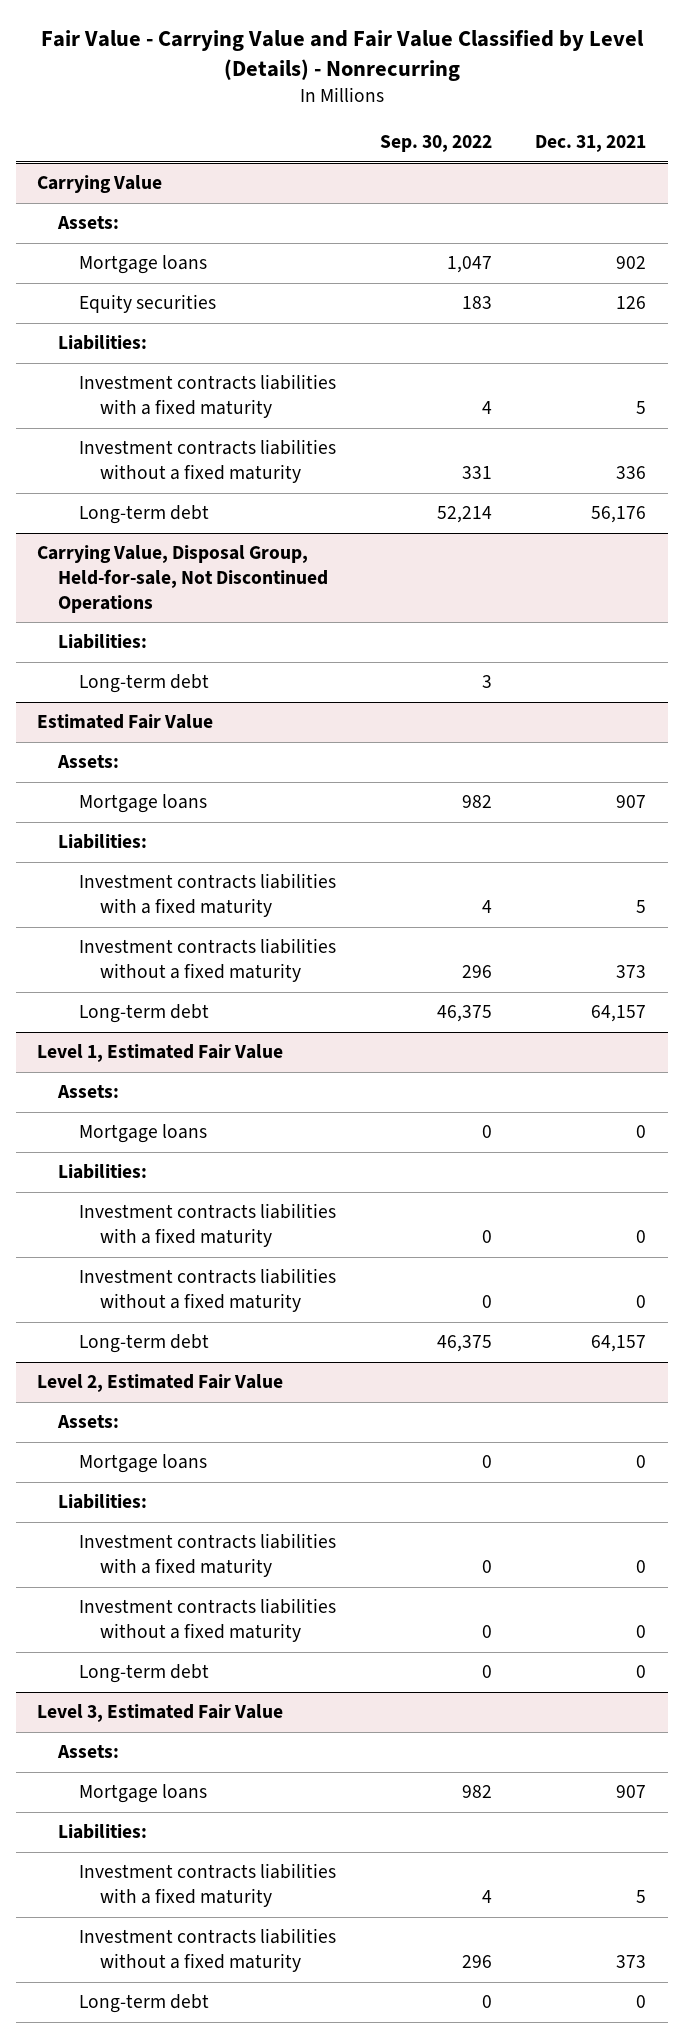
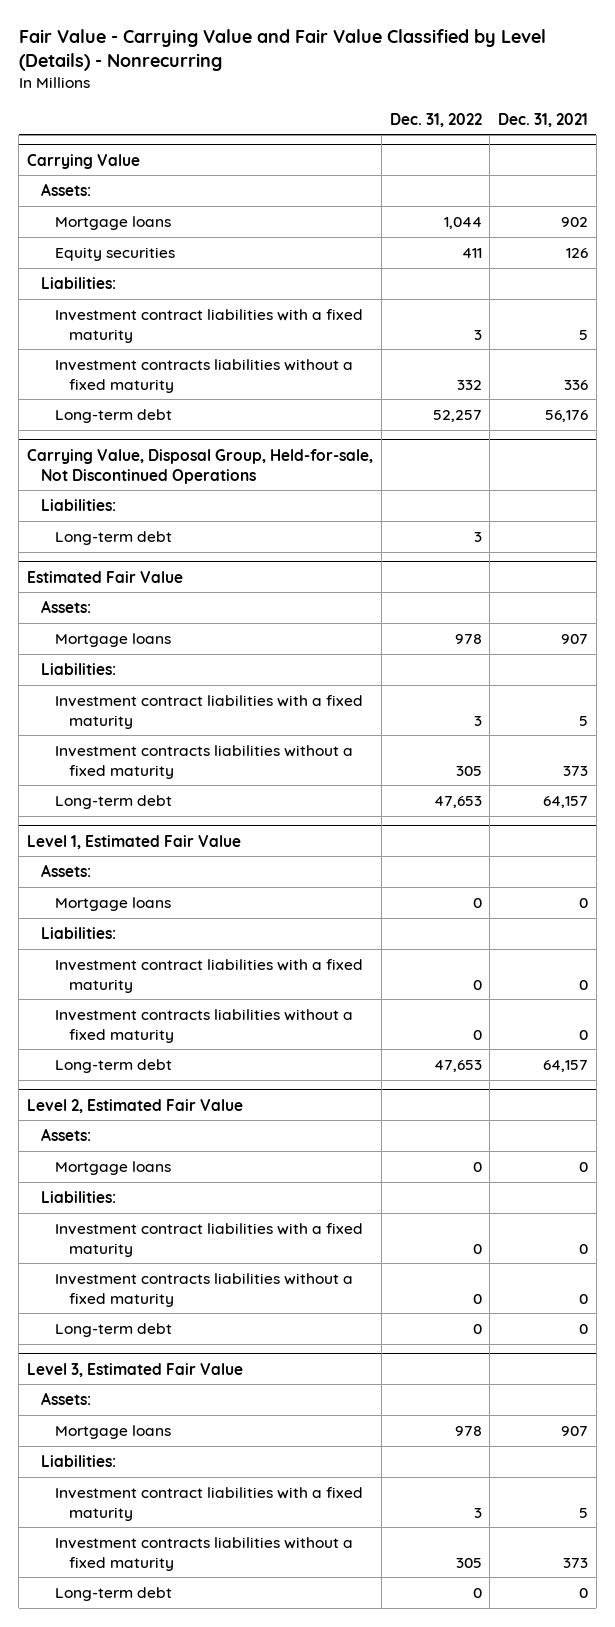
- | Sep. 30, 2022 | Dec. 31, 2021
+ | Dec. 31, 2022 | Dec. 31, 2021
@ Carrying Value
- Investment contracts liabilities with a fixed maturity | 4 | 5
+ Investment contract liabilities with a fixed maturity | 3 | 5
@ Estimated Fair Value
- Investment contracts liabilities with a fixed maturity | 4 | 5
+ Investment contract liabilities with a fixed maturity | 3 | 5
@ Level 1, Estimated Fair Value
- Investment contracts liabilities with a fixed maturity | 0 | 0
+ Investment contract liabilities with a fixed maturity | 0 | 0
@ Level 2, Estimated Fair Value
- Investment contracts liabilities with a fixed maturity | 0 | 0
+ Investment contract liabilities with a fixed maturity | 0 | 0
@ Level 3, Estimated Fair Value
- Investment contracts liabilities with a fixed maturity | 4 | 5
+ Investment contract liabilities with a fixed maturity | 3 | 5

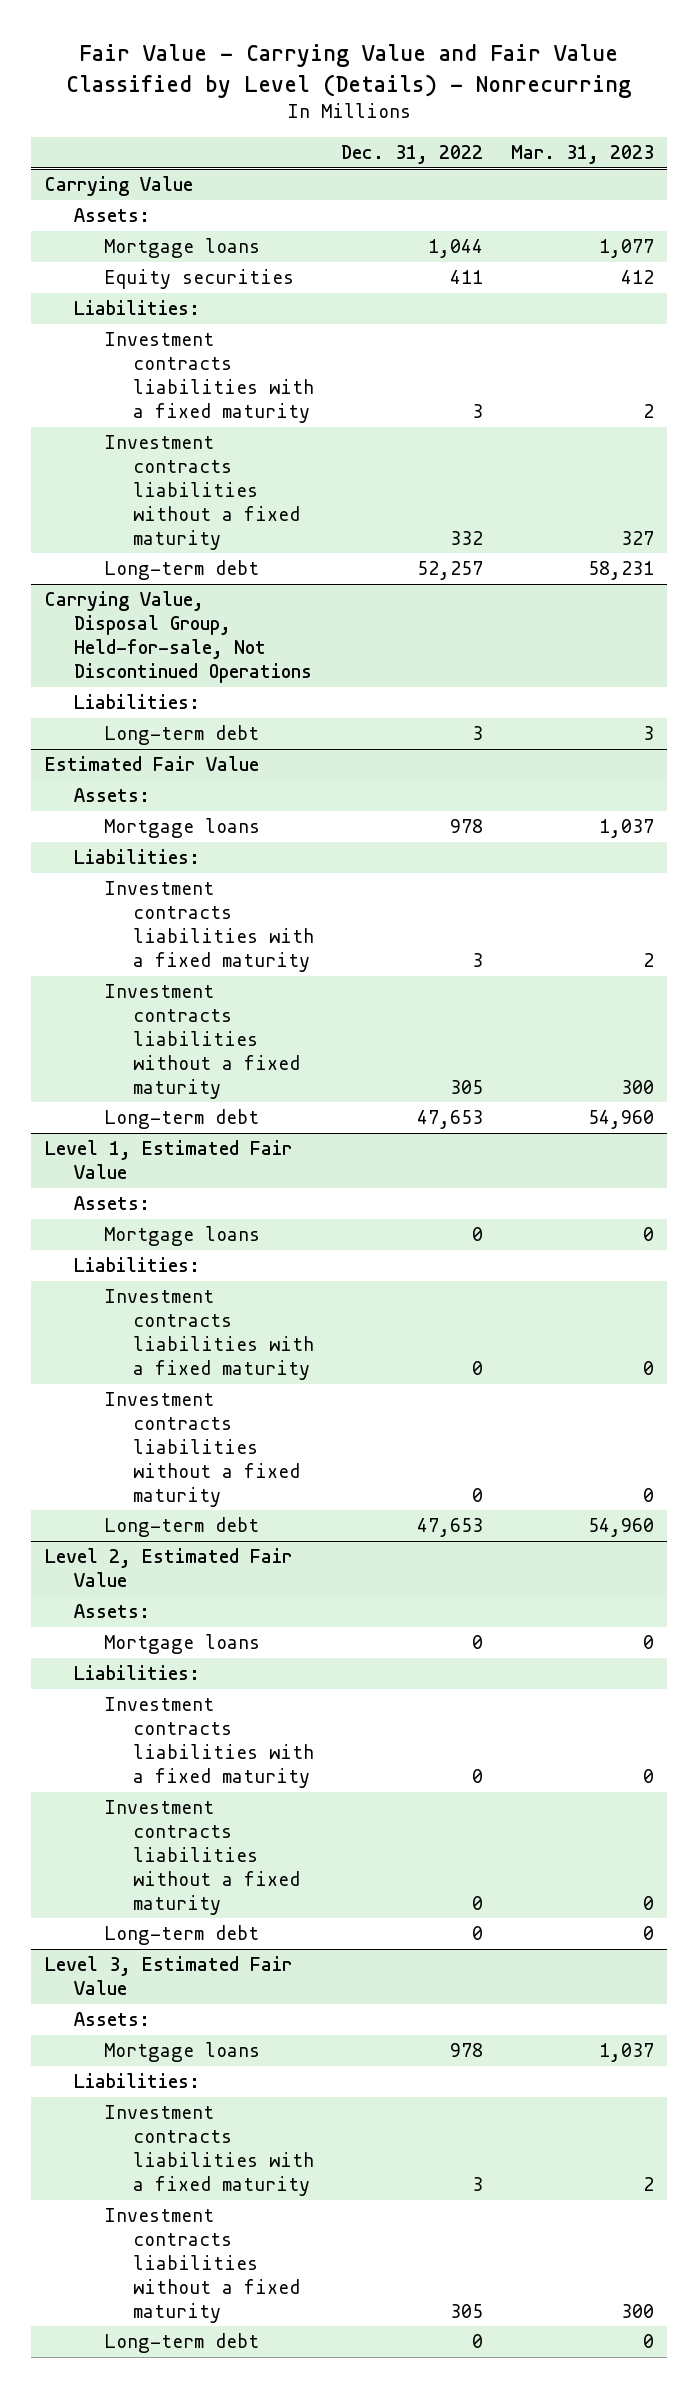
- | Dec. 31, 2022 | Dec. 31, 2021
+ | Dec. 31, 2022 | Mar. 31, 2023
@ Carrying Value
- Investment contract liabilities with a fixed maturity | 3 | 5
+ Investment contracts liabilities with a fixed maturity | 3 | 2
@ Estimated Fair Value
- Investment contract liabilities with a fixed maturity | 3 | 5
+ Investment contracts liabilities with a fixed maturity | 3 | 2
@ Level 1, Estimated Fair Value
- Investment contract liabilities with a fixed maturity | 0 | 0
+ Investment contracts liabilities with a fixed maturity | 0 | 0
@ Level 2, Estimated Fair Value
- Investment contract liabilities with a fixed maturity | 0 | 0
+ Investment contracts liabilities with a fixed maturity | 0 | 0
@ Level 3, Estimated Fair Value
- Investment contract liabilities with a fixed maturity | 3 | 5
+ Investment contracts liabilities with a fixed maturity | 3 | 2

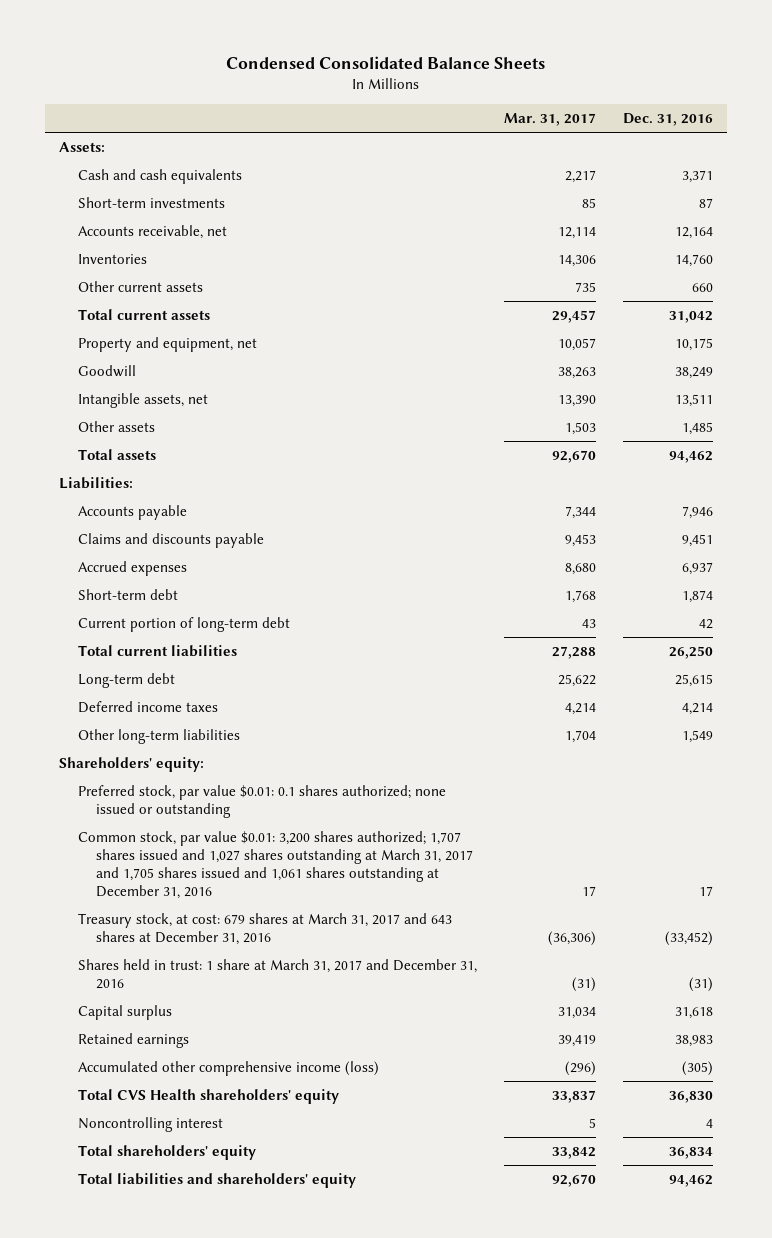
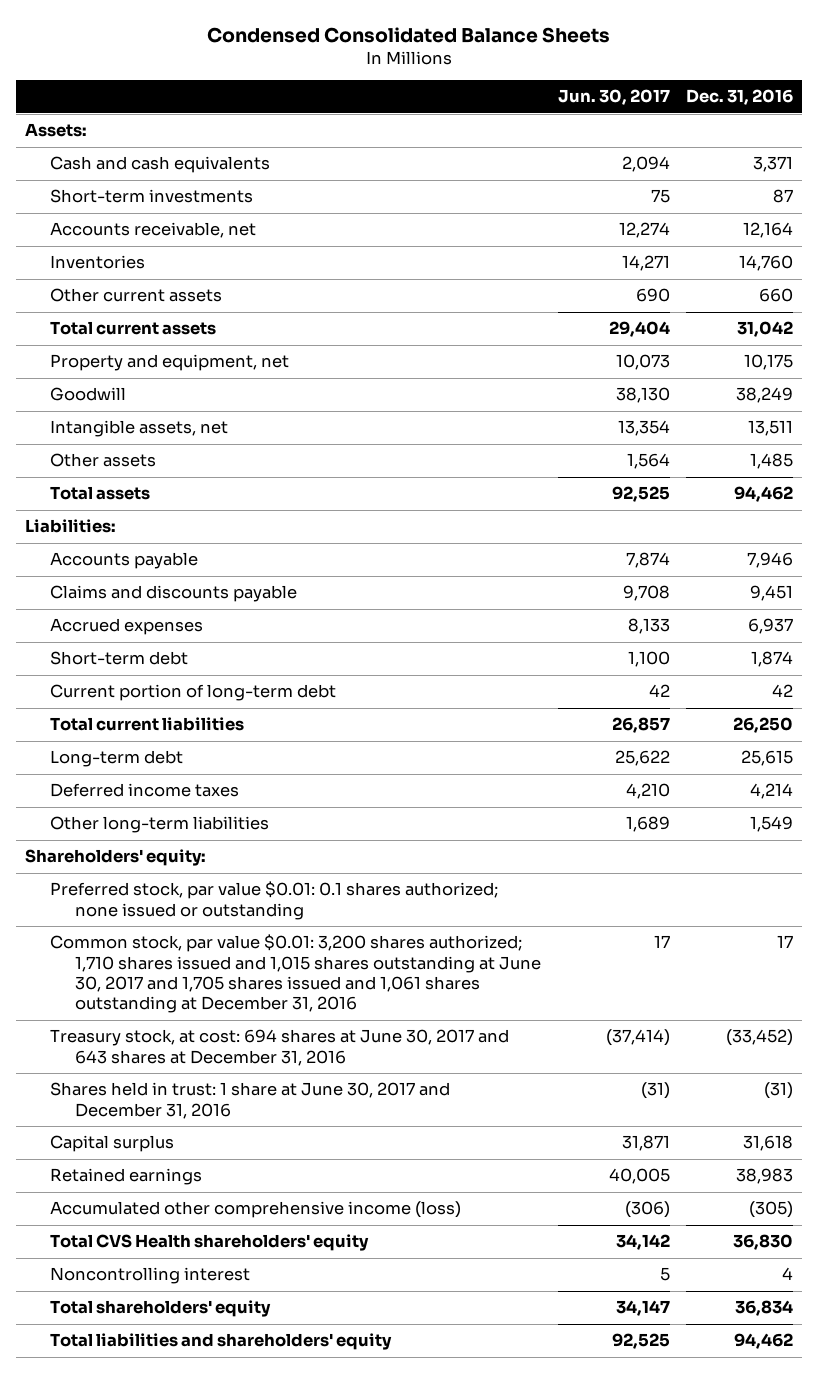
- | Mar. 31, 2017 | Dec. 31, 2016
+ | Jun. 30, 2017 | Dec. 31, 2016
- Common stock, par value $0.01: 3,200 shares authorized; 1,707 shares issued and 1,027 shares outstanding at March 31, 2017 and 1,705 shares issued and 1,061 shares outstanding at December 31, 2016 | 17 | 17
- Treasury stock, at cost: 679 shares at March 31, 2017 and 643 shares at December 31, 2016 | (36,306) | (33,452)
- Shares held in trust: 1 share at March 31, 2017 and December 31, 2016 | (31) | (31)
+ Common stock, par value $0.01: 3,200 shares authorized; 1,710 shares issued and 1,015 shares outstanding at June 30, 2017 and 1,705 shares issued and 1,061 shares outstanding at December 31, 2016 | 17 | 17
+ Treasury stock, at cost: 694 shares at June 30, 2017 and 643 shares at December 31, 2016 | (37,414) | (33,452)
+ Shares held in trust: 1 share at June 30, 2017 and December 31, 2016 | (31) | (31)

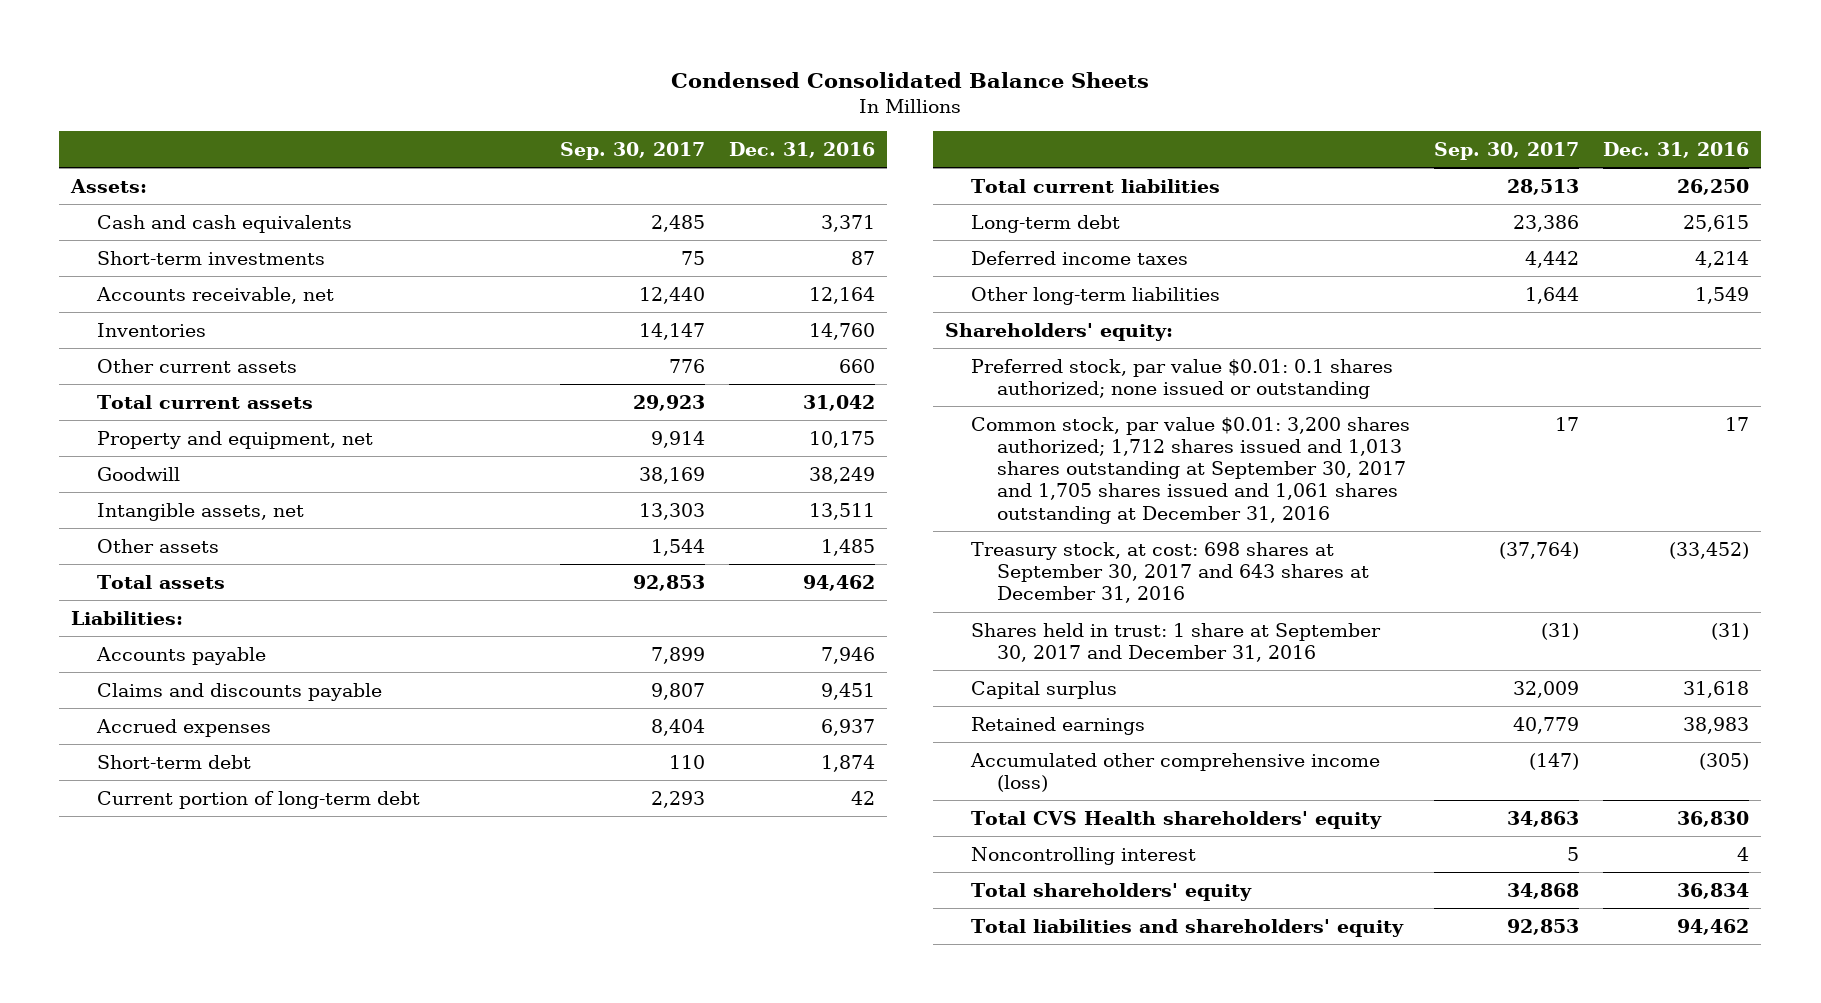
- | Jun. 30, 2017 | Dec. 31, 2016
+ | Sep. 30, 2017 | Dec. 31, 2016
- Common stock, par value $0.01: 3,200 shares authorized; 1,710 shares issued and 1,015 shares outstanding at June 30, 2017 and 1,705 shares issued and 1,061 shares outstanding at December 31, 2016 | 17 | 17
- Treasury stock, at cost: 694 shares at June 30, 2017 and 643 shares at December 31, 2016 | (37,414) | (33,452)
- Shares held in trust: 1 share at June 30, 2017 and December 31, 2016 | (31) | (31)
+ Common stock, par value $0.01: 3,200 shares authorized; 1,712 shares issued and 1,013 shares outstanding at September 30, 2017 and 1,705 shares issued and 1,061 shares outstanding at December 31, 2016 | 17 | 17
+ Treasury stock, at cost: 698 shares at September 30, 2017 and 643 shares at December 31, 2016 | (37,764) | (33,452)
+ Shares held in trust: 1 share at September 30, 2017 and December 31, 2016 | (31) | (31)

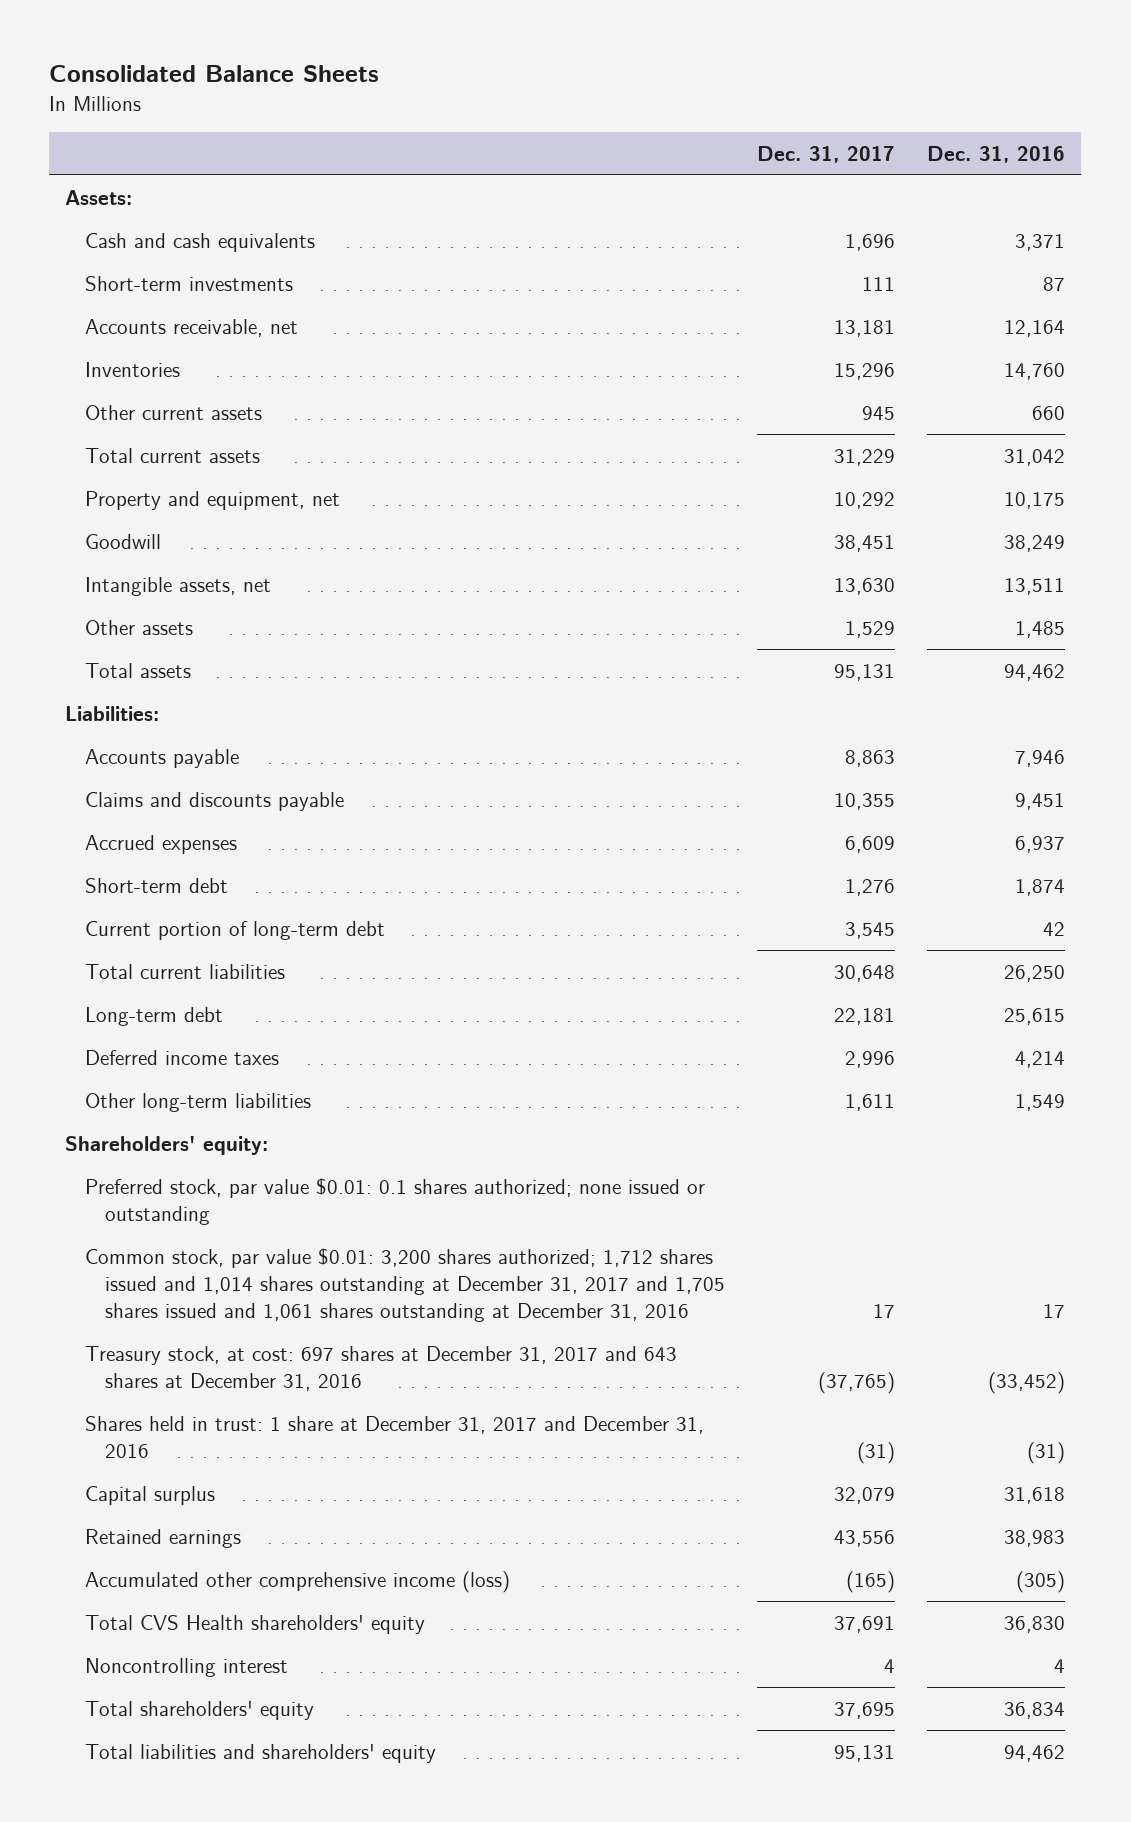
- Condensed Consolidated Balance Sheets
+ Consolidated Balance Sheets
- | Sep. 30, 2017 | Dec. 31, 2016
+ | Dec. 31, 2017 | Dec. 31, 2016
- Common stock, par value $0.01: 3,200 shares authorized; 1,712 shares issued and 1,013 shares outstanding at September 30, 2017 and 1,705 shares issued and 1,061 shares outstanding at December 31, 2016 | 17 | 17
- Treasury stock, at cost: 698 shares at September 30, 2017 and 643 shares at December 31, 2016 | (37,764) | (33,452)
- Shares held in trust: 1 share at September 30, 2017 and December 31, 2016 | (31) | (31)
+ Common stock, par value $0.01: 3,200 shares authorized; 1,712 shares issued and 1,014 shares outstanding at December 31, 2017 and 1,705 shares issued and 1,061 shares outstanding at December 31, 2016 | 17 | 17
+ Treasury stock, at cost: 697 shares at December 31, 2017 and 643 shares at December 31, 2016 | (37,765) | (33,452)
+ Shares held in trust: 1 share at December 31, 2017 and December 31, 2016 | (31) | (31)

